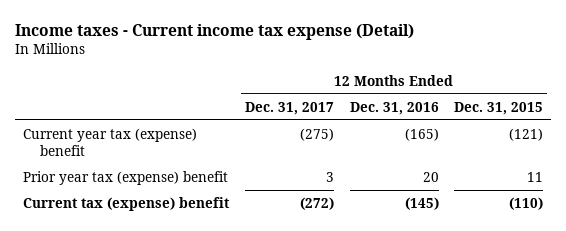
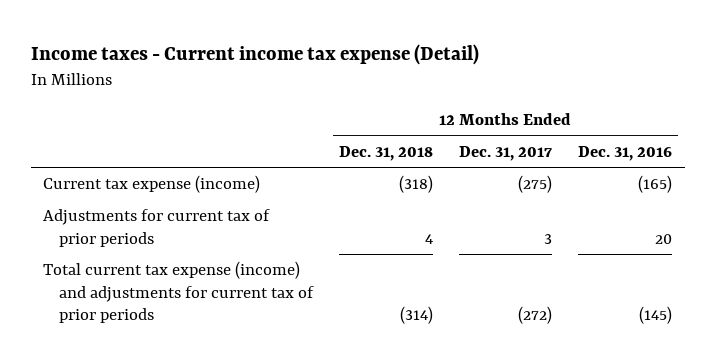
- | 12 Months Ended Dec. 31, 2017 | 12 Months Ended Dec. 31, 2016 | 12 Months Ended Dec. 31, 2015
+ | 12 Months Ended Dec. 31, 2018 | 12 Months Ended Dec. 31, 2017 | 12 Months Ended Dec. 31, 2016
- Current year tax (expense) benefit | (275) | (165) | (121)
- Prior year tax (expense) benefit | 3 | 20 | 11
- Current tax (expense) benefit | (272) | (145) | (110)
+ Current tax expense (income) | (318) | (275) | (165)
+ Adjustments for current tax of prior periods | 4 | 3 | 20
+ Total current tax expense (income) and adjustments for current tax of prior periods | (314) | (272) | (145)

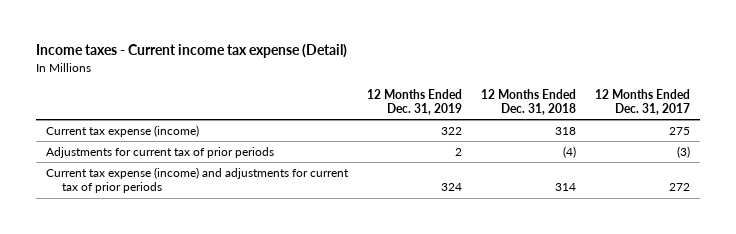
- | 12 Months Ended Dec. 31, 2018 | 12 Months Ended Dec. 31, 2017 | 12 Months Ended Dec. 31, 2016
+ | 12 Months Ended Dec. 31, 2019 | 12 Months Ended Dec. 31, 2018 | 12 Months Ended Dec. 31, 2017
- Current tax expense (income) | (318) | (275) | (165)
- Adjustments for current tax of prior periods | 4 | 3 | 20
- Total current tax expense (income) and adjustments for current tax of prior periods | (314) | (272) | (145)
+ Current tax expense (income) | 322 | 318 | 275
+ Adjustments for current tax of prior periods | 2 | (4) | (3)
+ Current tax expense (income) and adjustments for current tax of prior periods | 324 | 314 | 272

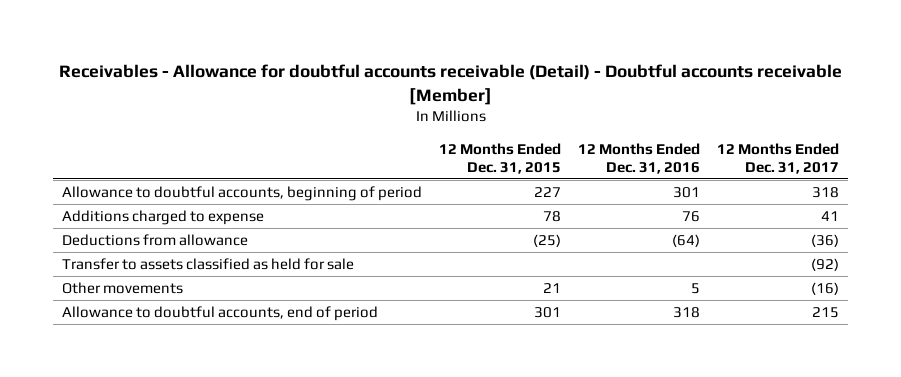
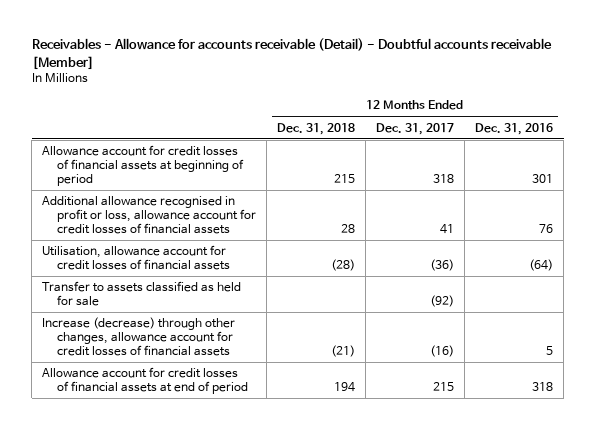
- Receivables - Allowance for doubtful accounts receivable (Detail) - Doubtful accounts receivable [Member]
+ Receivables - Allowance for accounts receivable (Detail) - Doubtful accounts receivable [Member]
- | 12 Months Ended Dec. 31, 2015 | 12 Months Ended Dec. 31, 2016 | 12 Months Ended Dec. 31, 2017
+ | 12 Months Ended Dec. 31, 2018 | 12 Months Ended Dec. 31, 2017 | 12 Months Ended Dec. 31, 2016
- Allowance to doubtful accounts, beginning of period | 227 | 301 | 318
- Additions charged to expense | 78 | 76 | 41
- Deductions from allowance | (25) | (64) | (36)
+ Allowance account for credit losses of financial assets at beginning of period | 215 | 318 | 301
+ Additional allowance recognised in profit or loss, allowance account for credit losses of financial assets | 28 | 41 | 76
+ Utilisation, allowance account for credit losses of financial assets | (28) | (36) | (64)
- Other movements | 21 | 5 | (16)
- Allowance to doubtful accounts, end of period | 301 | 318 | 215
+ Increase (decrease) through other changes, allowance account for credit losses of financial assets | (21) | (16) | 5
+ Allowance account for credit losses of financial assets at end of period | 194 | 215 | 318

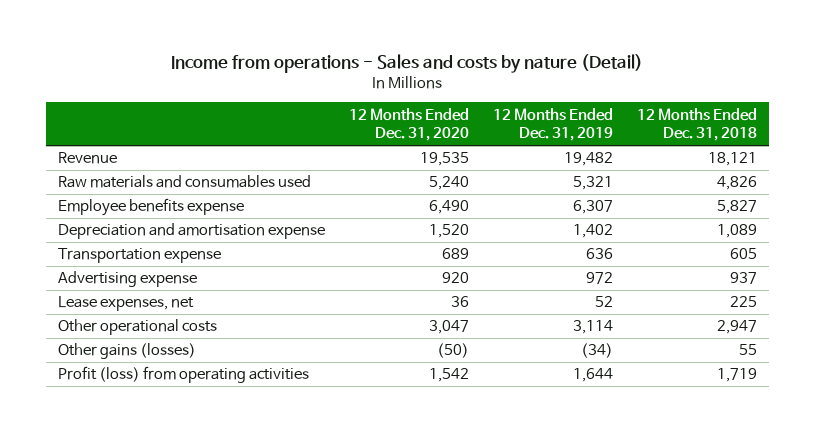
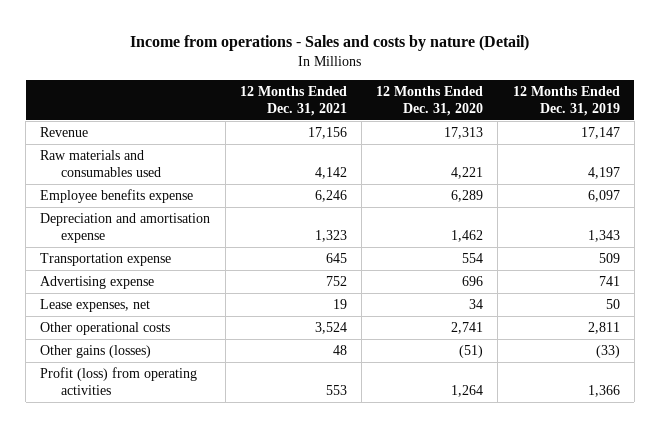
- | 12 Months Ended Dec. 31, 2020 | 12 Months Ended Dec. 31, 2019 | 12 Months Ended Dec. 31, 2018
+ | 12 Months Ended Dec. 31, 2021 | 12 Months Ended Dec. 31, 2020 | 12 Months Ended Dec. 31, 2019
- Revenue | 19,535 | 19,482 | 18,121
- Raw materials and consumables used | 5,240 | 5,321 | 4,826
- Employee benefits expense | 6,490 | 6,307 | 5,827
- Depreciation and amortisation expense | 1,520 | 1,402 | 1,089
- Transportation expense | 689 | 636 | 605
- Advertising expense | 920 | 972 | 937
- Lease expenses, net | 36 | 52 | 225
- Other operational costs | 3,047 | 3,114 | 2,947
- Other gains (losses) | (50) | (34) | 55
- Profit (loss) from operating activities | 1,542 | 1,644 | 1,719
+ Revenue | 17,156 | 17,313 | 17,147
+ Raw materials and consumables used | 4,142 | 4,221 | 4,197
+ Employee benefits expense | 6,246 | 6,289 | 6,097
+ Depreciation and amortisation expense | 1,323 | 1,462 | 1,343
+ Transportation expense | 645 | 554 | 509
+ Advertising expense | 752 | 696 | 741
+ Lease expenses, net | 19 | 34 | 50
+ Other operational costs | 3,524 | 2,741 | 2,811
+ Other gains (losses) | 48 | (51) | (33)
+ Profit (loss) from operating activities | 553 | 1,264 | 1,366

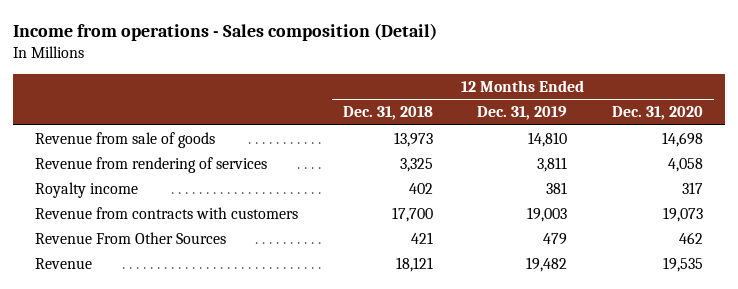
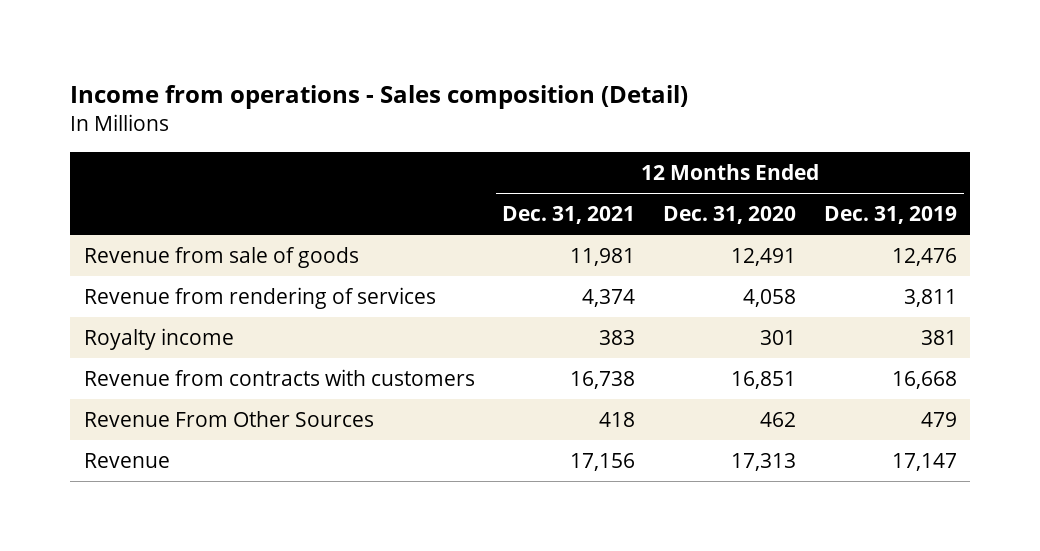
- | 12 Months Ended Dec. 31, 2018 | 12 Months Ended Dec. 31, 2019 | 12 Months Ended Dec. 31, 2020
+ | 12 Months Ended Dec. 31, 2021 | 12 Months Ended Dec. 31, 2020 | 12 Months Ended Dec. 31, 2019
- Revenue from sale of goods | 13,973 | 14,810 | 14,698
+ Revenue from sale of goods | 11,981 | 12,491 | 12,476
- Royalty income | 402 | 381 | 317
- Revenue from contracts with customers | 17,700 | 19,003 | 19,073
+ Royalty income | 383 | 301 | 381
+ Revenue from contracts with customers | 16,738 | 16,851 | 16,668
- Revenue | 18,121 | 19,482 | 19,535
+ Revenue | 17,156 | 17,313 | 17,147

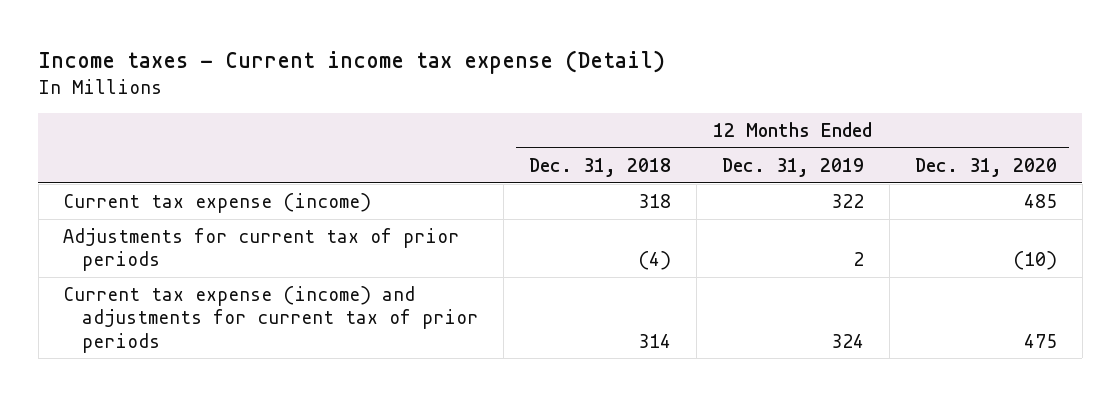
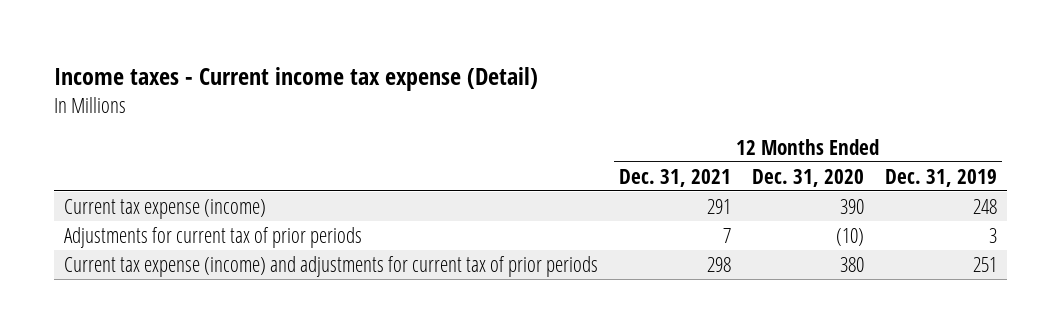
- | 12 Months Ended Dec. 31, 2018 | 12 Months Ended Dec. 31, 2019 | 12 Months Ended Dec. 31, 2020
+ | 12 Months Ended Dec. 31, 2021 | 12 Months Ended Dec. 31, 2020 | 12 Months Ended Dec. 31, 2019
- Current tax expense (income) | 318 | 322 | 485
- Adjustments for current tax of prior periods | (4) | 2 | (10)
- Current tax expense (income) and adjustments for current tax of prior periods | 314 | 324 | 475
+ Current tax expense (income) | 291 | 390 | 248
+ Adjustments for current tax of prior periods | 7 | (10) | 3
+ Current tax expense (income) and adjustments for current tax of prior periods | 298 | 380 | 251

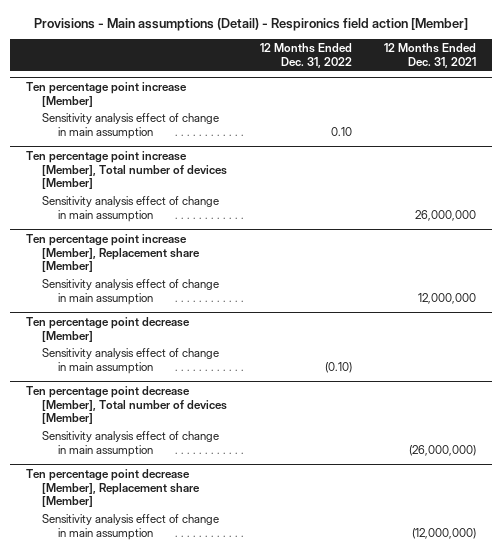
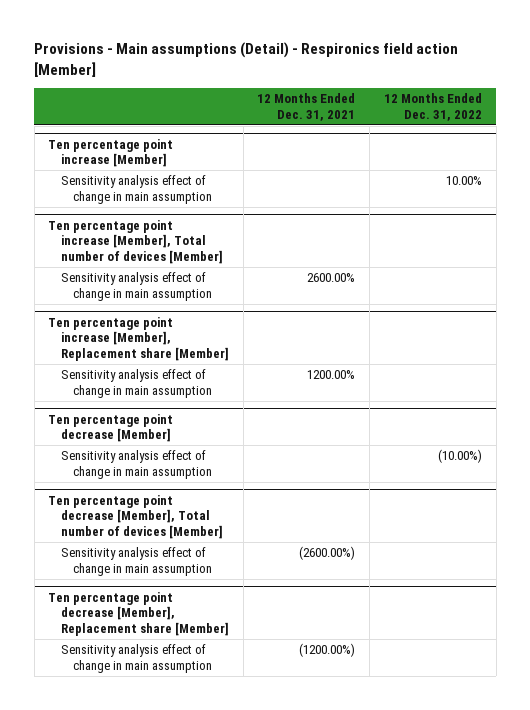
- | 12 Months Ended Dec. 31, 2022 | 12 Months Ended Dec. 31, 2021
+ | 12 Months Ended Dec. 31, 2021 | 12 Months Ended Dec. 31, 2022
@ Ten percentage point increase [Member]
- Sensitivity analysis effect of change in main assumption | 0.10 |
+ Sensitivity analysis effect of change in main assumption | | 10.00%
@ Ten percentage point increase [Member], Total number of devices [Member]
- Sensitivity analysis effect of change in main assumption | | 26,000,000
+ Sensitivity analysis effect of change in main assumption | 2600.00% |
@ Ten percentage point increase [Member], Replacement share [Member]
- Sensitivity analysis effect of change in main assumption | | 12,000,000
+ Sensitivity analysis effect of change in main assumption | 1200.00% |
@ Ten percentage point decrease [Member]
- Sensitivity analysis effect of change in main assumption | (0.10) |
+ Sensitivity analysis effect of change in main assumption | | (10.00%)
@ Ten percentage point decrease [Member], Total number of devices [Member]
- Sensitivity analysis effect of change in main assumption | | (26,000,000)
+ Sensitivity analysis effect of change in main assumption | (2600.00%) |
@ Ten percentage point decrease [Member], Replacement share [Member]
- Sensitivity analysis effect of change in main assumption | | (12,000,000)
+ Sensitivity analysis effect of change in main assumption | (1200.00%) |

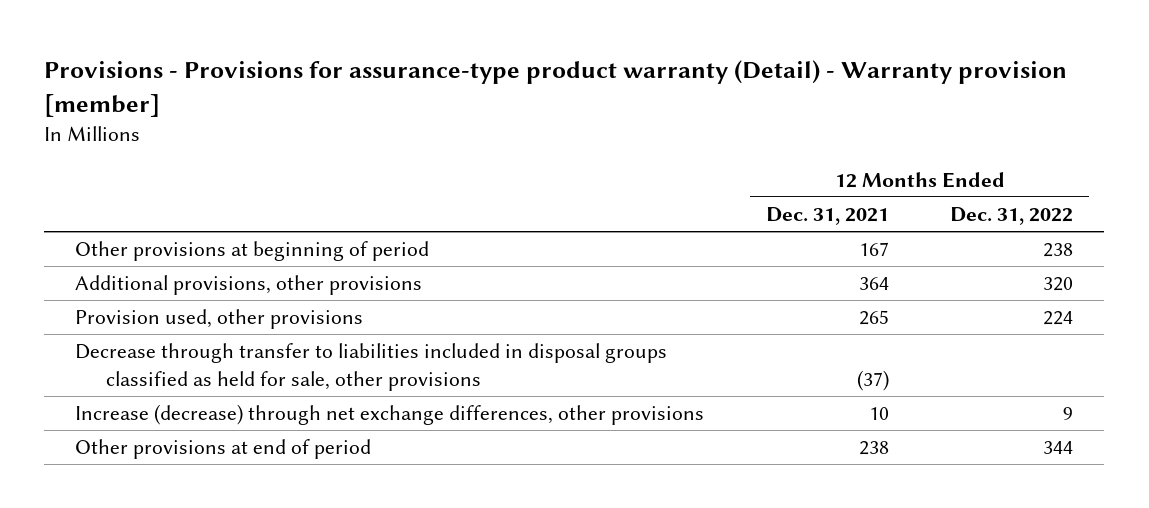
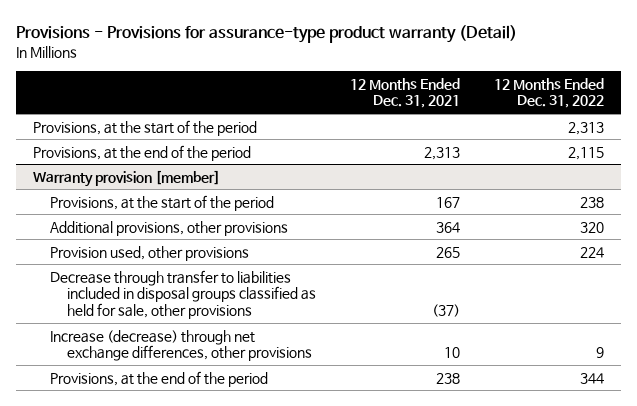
- Provisions - Provisions for assurance-type product warranty (Detail) - Warranty provision [member]
+ Provisions - Provisions for assurance-type product warranty (Detail)
- Other provisions at beginning of period | 167 | 238
+ Provisions, at the start of the period | | 2,313
+ Provisions, at the end of the period | 2,313 | 2,115
+ Warranty provision [member]
+ Provisions, at the start of the period | 167 | 238
- Other provisions at end of period | 238 | 344
+ Provisions, at the end of the period | 238 | 344

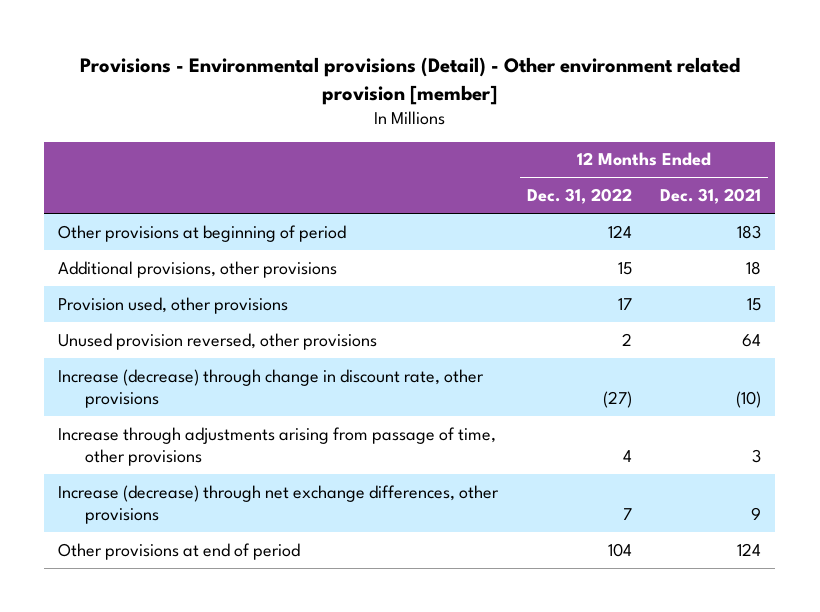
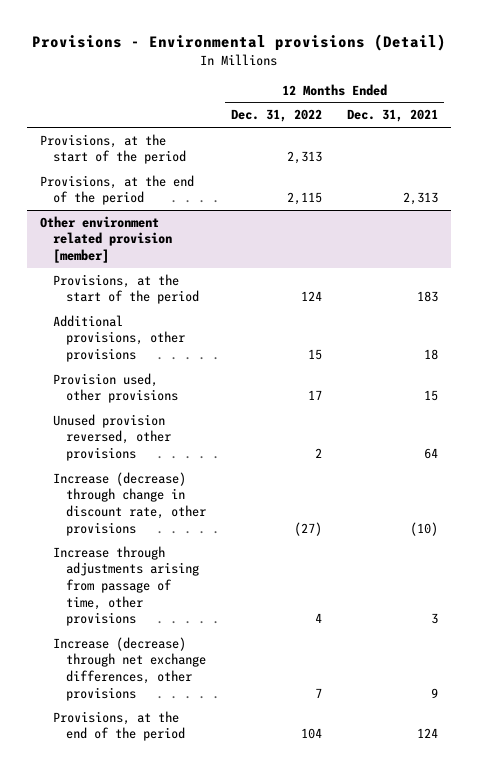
- Provisions - Environmental provisions (Detail) - Other environment related provision [member]
+ Provisions - Environmental provisions (Detail)
- Other provisions at beginning of period | 124 | 183
+ Provisions, at the start of the period | 2,313 |
+ Provisions, at the end of the period | 2,115 | 2,313
+ Other environment related provision [member]
+ Provisions, at the start of the period | 124 | 183
- Other provisions at end of period | 104 | 124
+ Provisions, at the end of the period | 104 | 124

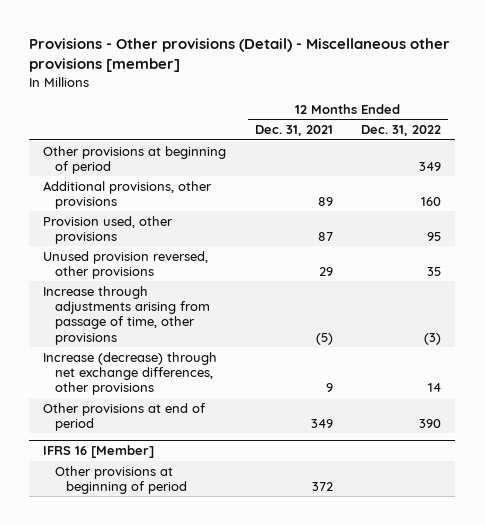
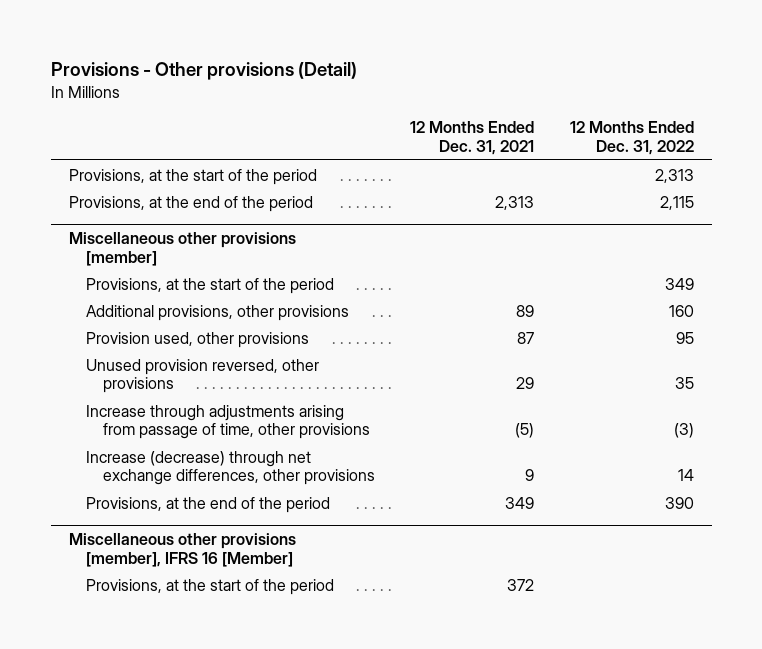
- Provisions - Other provisions (Detail) - Miscellaneous other provisions [member]
+ Provisions - Other provisions (Detail)
- Other provisions at beginning of period | | 349
+ Provisions, at the start of the period | | 2,313
+ Provisions, at the end of the period | 2,313 | 2,115
+ Miscellaneous other provisions [member]
+ Provisions, at the start of the period | | 349
- Other provisions at end of period | 349 | 390
- IFRS 16 [Member]
- Other provisions at beginning of period | 372 |
+ Provisions, at the end of the period | 349 | 390
+ Miscellaneous other provisions [member], IFRS 16 [Member]
+ Provisions, at the start of the period | 372 |

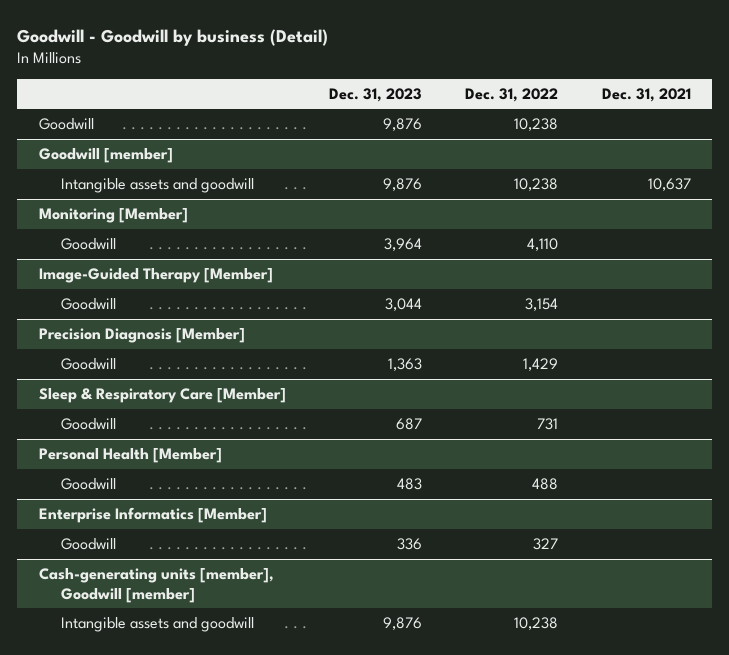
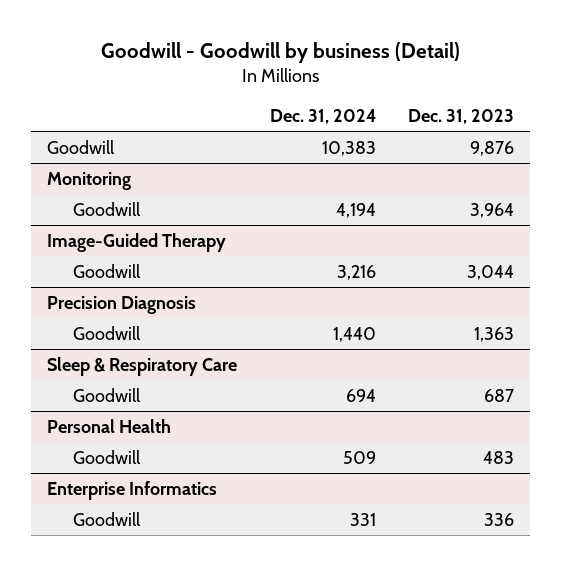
- | Dec. 31, 2023 | Dec. 31, 2022 | Dec. 31, 2021
+ | Dec. 31, 2024 | Dec. 31, 2023
- Goodwill [member]
- Intangible assets and goodwill | 9,876 | 10,238 | 10,637
- Monitoring [Member]
+ Monitoring
- Image-Guided Therapy [Member]
+ Image-Guided Therapy
- Precision Diagnosis [Member]
+ Precision Diagnosis
- Sleep & Respiratory Care [Member]
+ Sleep & Respiratory Care
- Personal Health [Member]
+ Personal Health
- Enterprise Informatics [Member]
+ Enterprise Informatics
- Cash-generating units [member], Goodwill [member]
- Intangible assets and goodwill | 9,876 | 10,238 |

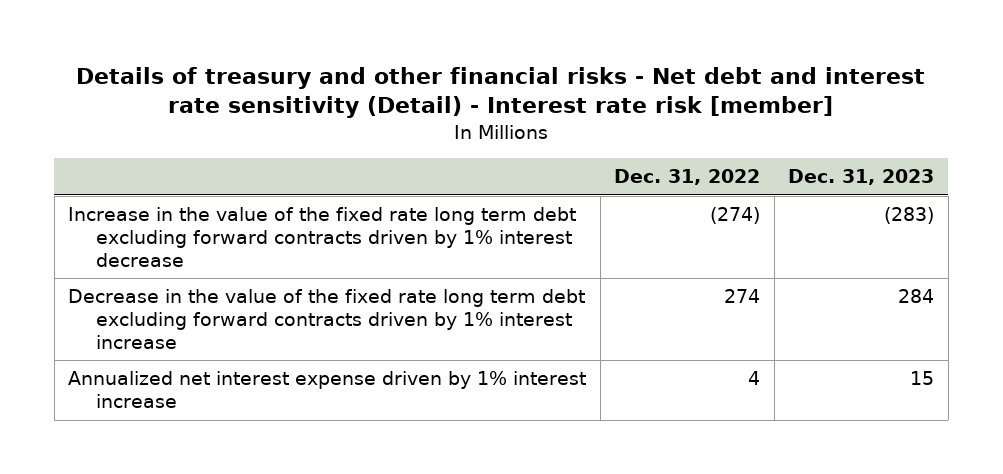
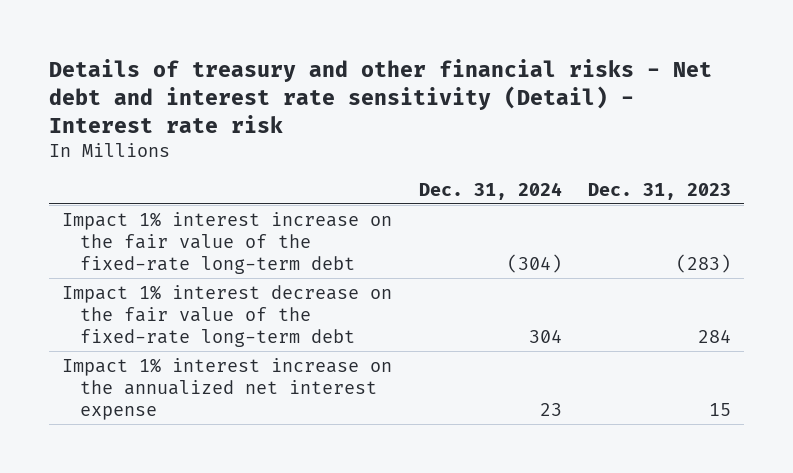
- Details of treasury and other financial risks - Net debt and interest rate sensitivity (Detail) - Interest rate risk [member]
+ Details of treasury and other financial risks - Net debt and interest rate sensitivity (Detail) - Interest rate risk
- | Dec. 31, 2022 | Dec. 31, 2023
+ | Dec. 31, 2024 | Dec. 31, 2023
- Increase in the value of the fixed rate long term debt excluding forward contracts driven by 1% interest decrease | (274) | (283)
- Decrease in the value of the fixed rate long term debt excluding forward contracts driven by 1% interest increase | 274 | 284
- Annualized net interest expense driven by 1% interest increase | 4 | 15
+ Impact 1% interest increase on the fair value of the fixed-rate long-term debt | (304) | (283)
+ Impact 1% interest decrease on the fair value of the fixed-rate long-term debt | 304 | 284
+ Impact 1% interest increase on the annualized net interest expense | 23 | 15

